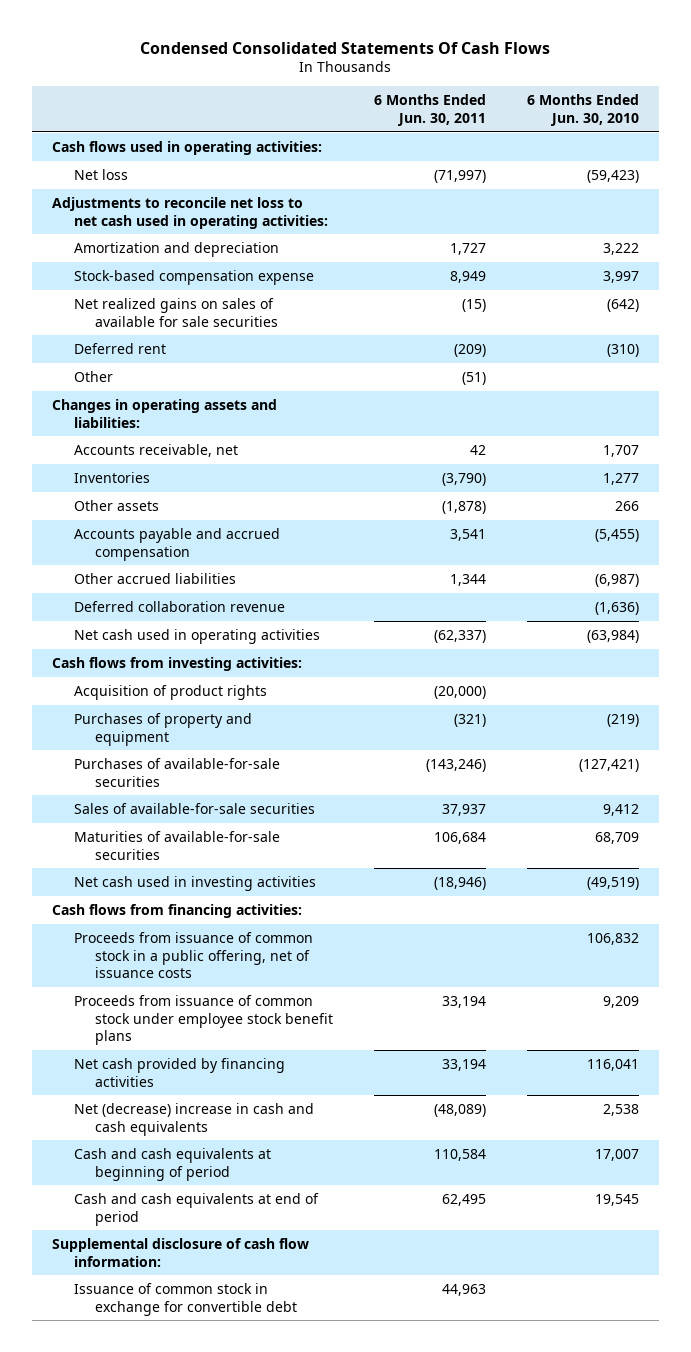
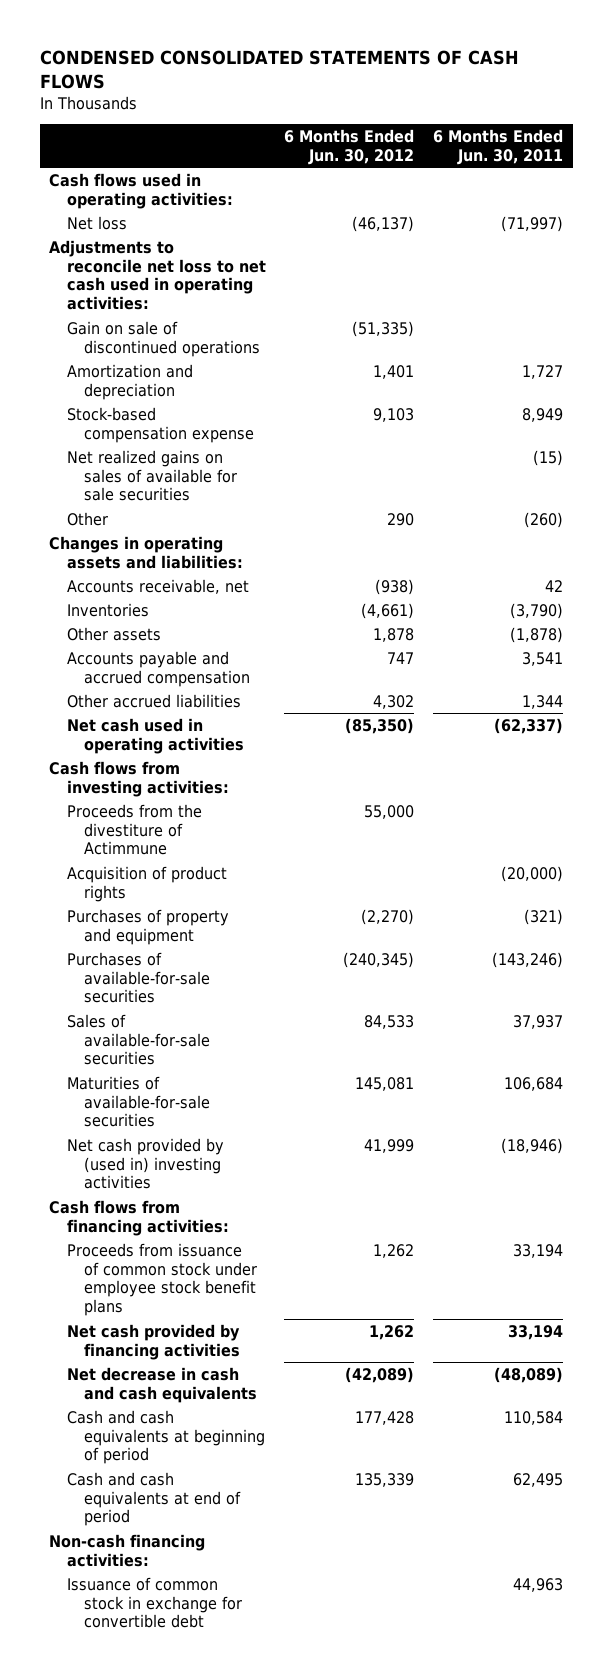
- Condensed Consolidated Statements Of Cash Flows
+ CONDENSED CONSOLIDATED STATEMENTS OF CASH FLOWS
- | 6 Months Ended Jun. 30, 2011 | 6 Months Ended Jun. 30, 2010
+ | 6 Months Ended Jun. 30, 2012 | 6 Months Ended Jun. 30, 2011
+ Gain on sale of discontinued operations | (51,335) |
- Deferred rent | (209) | (310)
- Other | (51) |
+ Other | 290 | (260)
- Deferred collaboration revenue | | (1,636)
+ Proceeds from the divestiture of Actimmune | 55,000 |
- Net cash used in investing activities | (18,946) | (49,519)
+ Net cash provided by (used in) investing activities | 41,999 | (18,946)
- Proceeds from issuance of common stock in a public offering, net of issuance costs | | 106,832
- Net (decrease) increase in cash and cash equivalents | (48,089) | 2,538
+ Net decrease in cash and cash equivalents | (42,089) | (48,089)
- Supplemental disclosure of cash flow information:
+ Non-cash financing activities:

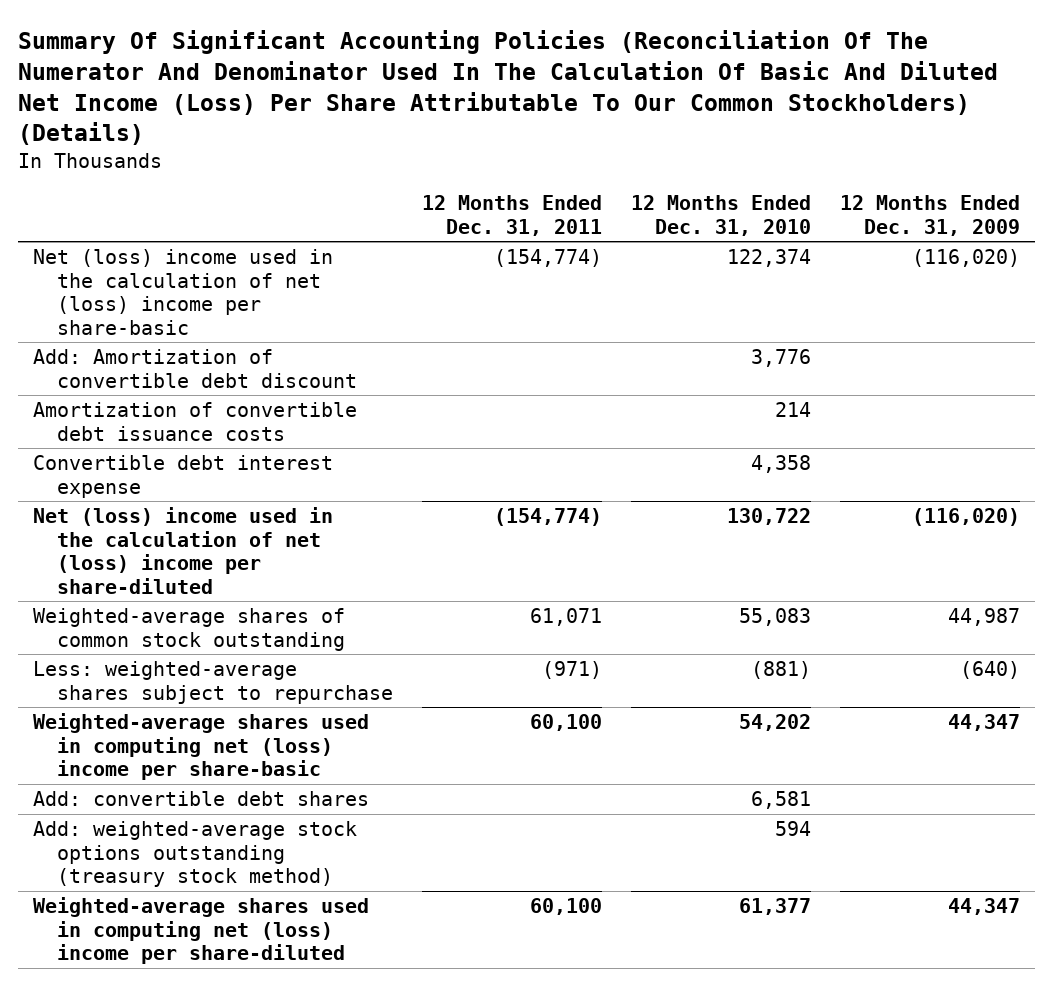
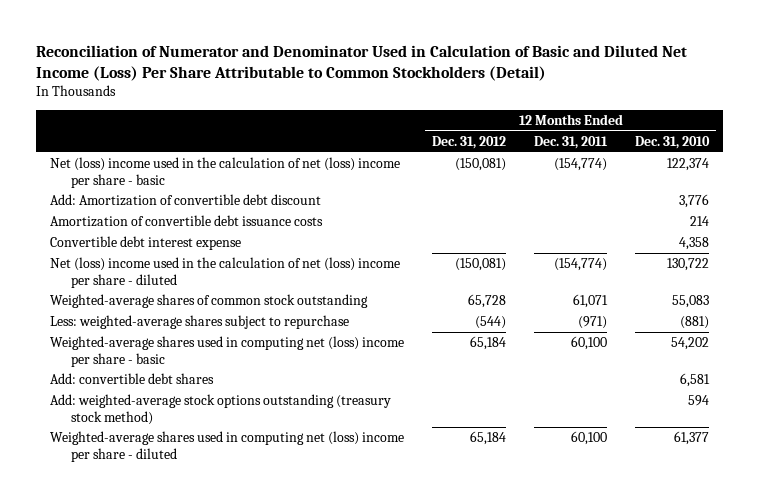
- Summary Of Significant Accounting Policies (Reconciliation Of The Numerator And Denominator Used In The Calculation Of Basic And Diluted Net Income (Loss) Per Share Attributable To Our Common Stockholders) (Details)
+ Reconciliation of Numerator and Denominator Used in Calculation of Basic and Diluted Net Income (Loss) Per Share Attributable to Common Stockholders (Detail)
- | 12 Months Ended Dec. 31, 2011 | 12 Months Ended Dec. 31, 2010 | 12 Months Ended Dec. 31, 2009
+ | 12 Months Ended Dec. 31, 2012 | 12 Months Ended Dec. 31, 2011 | 12 Months Ended Dec. 31, 2010
- Net (loss) income used in the calculation of net (loss) income per share-basic | (154,774) | 122,374 | (116,020)
+ Net (loss) income used in the calculation of net (loss) income per share - basic | (150,081) | (154,774) | 122,374
- Net (loss) income used in the calculation of net (loss) income per share-diluted | (154,774) | 130,722 | (116,020)
+ Net (loss) income used in the calculation of net (loss) income per share - diluted | (150,081) | (154,774) | 130,722
- Weighted-average shares used in computing net (loss) income per share-basic | 60,100 | 54,202 | 44,347
+ Weighted-average shares used in computing net (loss) income per share - basic | 65,184 | 60,100 | 54,202
- Weighted-average shares used in computing net (loss) income per share-diluted | 60,100 | 61,377 | 44,347
+ Weighted-average shares used in computing net (loss) income per share - diluted | 65,184 | 60,100 | 61,377

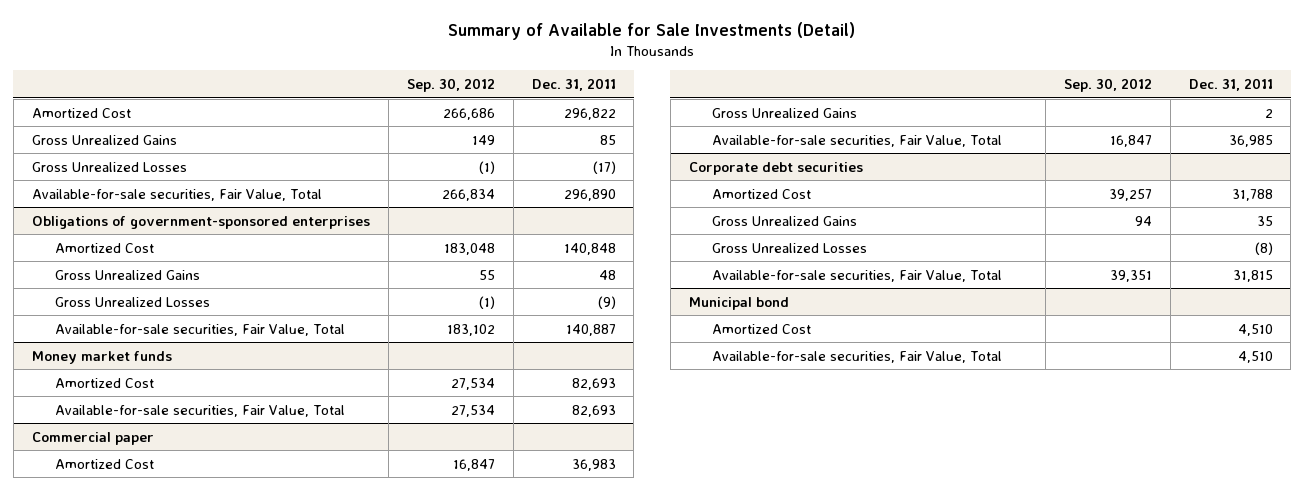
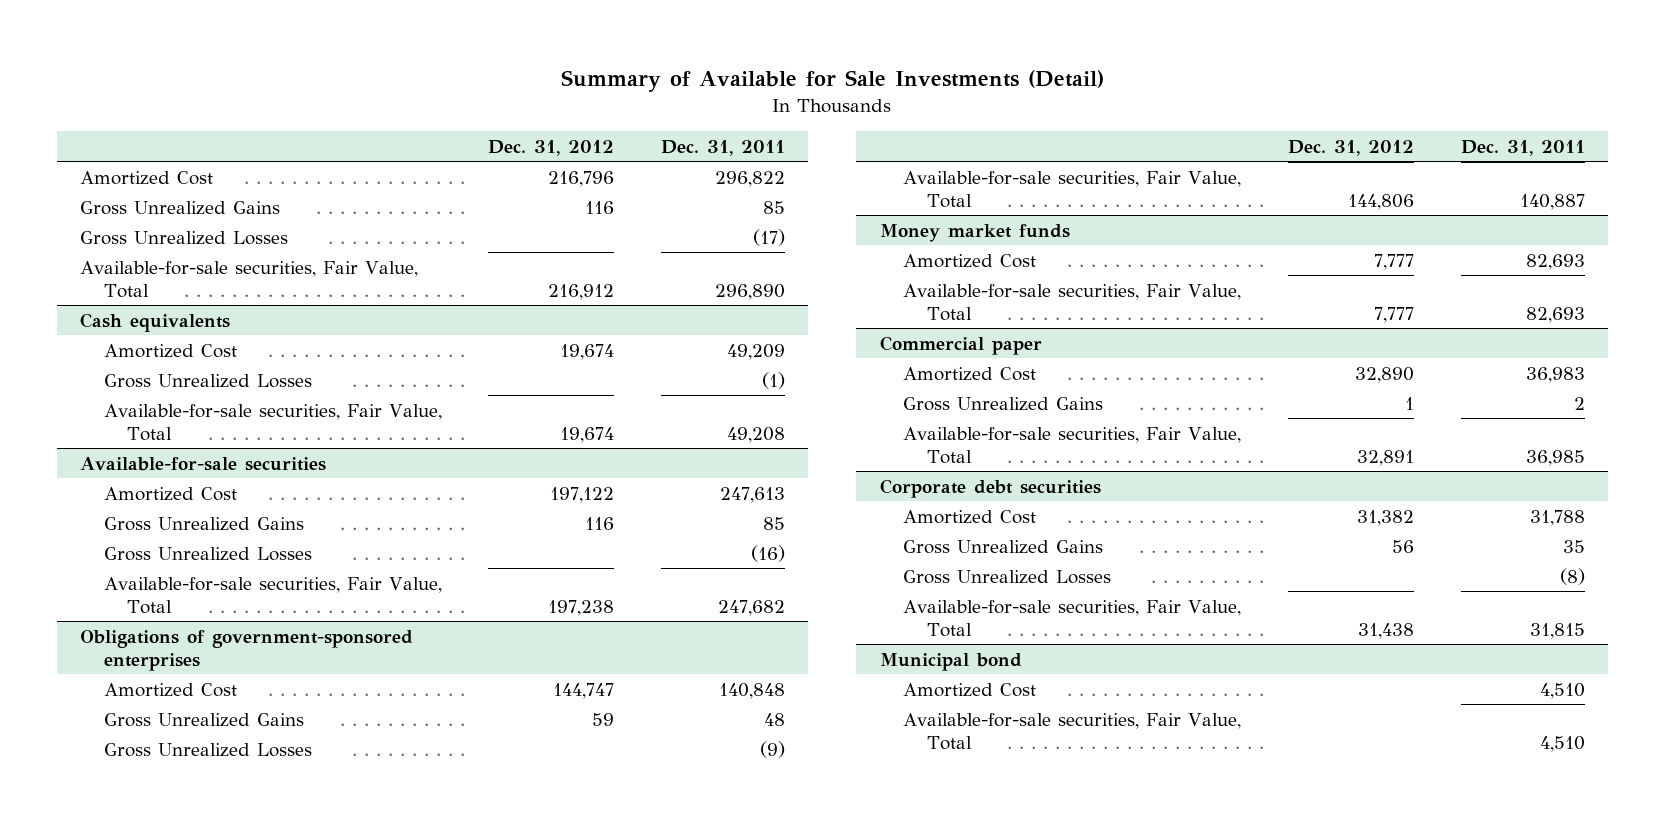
- | Sep. 30, 2012 | Dec. 31, 2011
+ | Dec. 31, 2012 | Dec. 31, 2011
+ Cash equivalents
+ Amortized Cost | 19,674 | 49,209
+ Gross Unrealized Losses | | (1)
+ Available-for-sale securities, Fair Value, Total | 19,674 | 49,208
+ Available-for-sale securities
+ Amortized Cost | 197,122 | 247,613
+ Gross Unrealized Gains | 116 | 85
+ Gross Unrealized Losses | | (16)
+ Available-for-sale securities, Fair Value, Total | 197,238 | 247,682

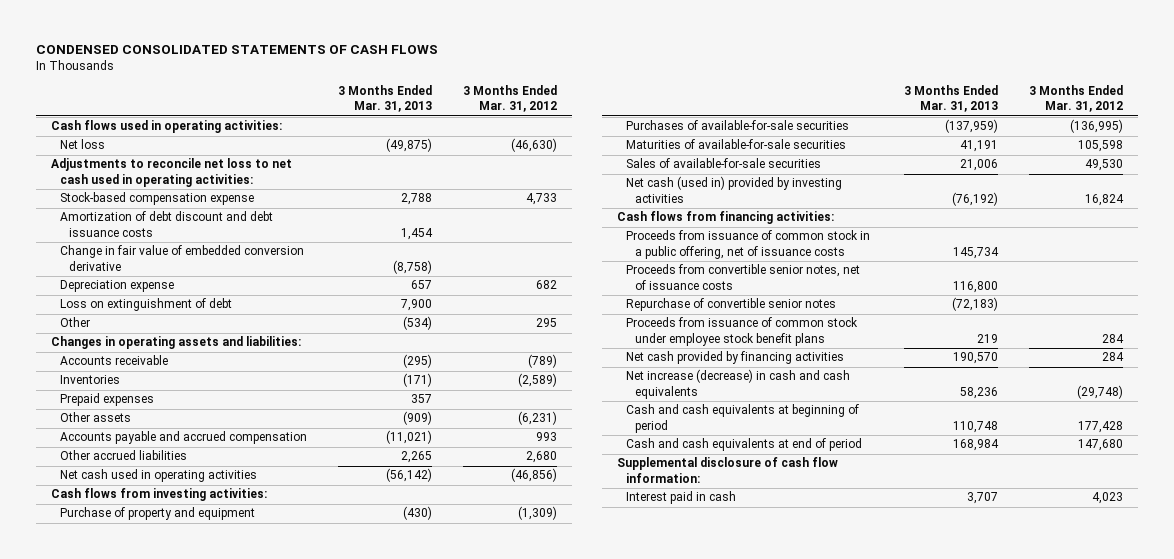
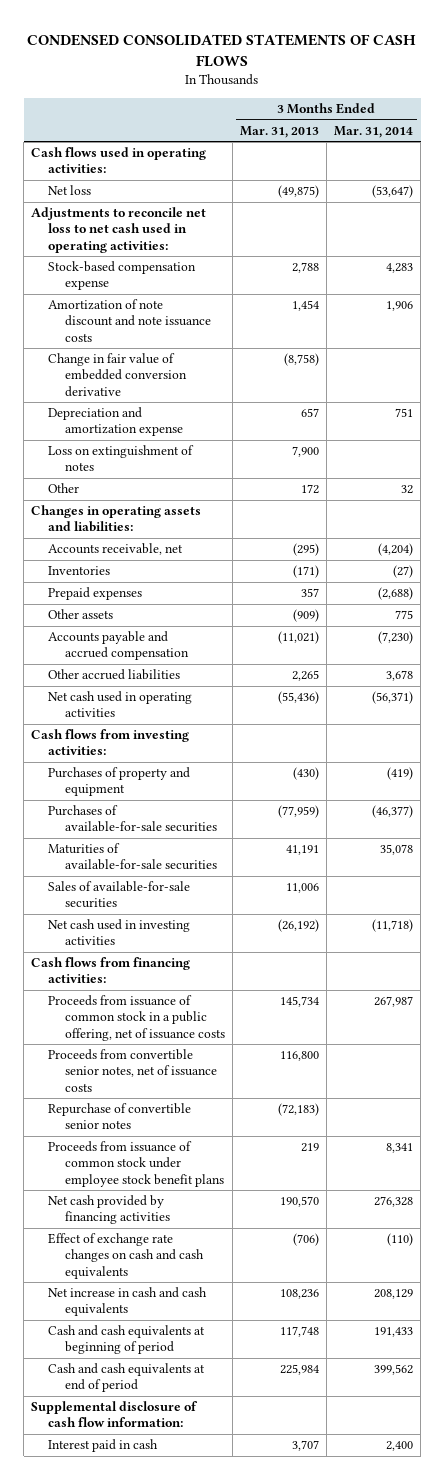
- | 3 Months Ended Mar. 31, 2013 | 3 Months Ended Mar. 31, 2012
+ | 3 Months Ended Mar. 31, 2013 | 3 Months Ended Mar. 31, 2014
- Amortization of debt discount and debt issuance costs | 1,454 |
+ Amortization of note discount and note issuance costs | 1,454 | 1,906
- Depreciation expense | 657 | 682
- Loss on extinguishment of debt | 7,900 |
- Other | (534) | 295
+ Depreciation and amortization expense | 657 | 751
+ Loss on extinguishment of notes | 7,900 |
+ Other | 172 | 32
- Accounts receivable | (295) | (789)
+ Accounts receivable, net | (295) | (4,204)
- Net cash used in operating activities | (56,142) | (46,856)
+ Net cash used in operating activities | (55,436) | (56,371)
- Purchase of property and equipment | (430) | (1,309)
- Purchases of available-for-sale securities | (137,959) | (136,995)
+ Purchases of property and equipment | (430) | (419)
+ Purchases of available-for-sale securities | (77,959) | (46,377)
- Sales of available-for-sale securities | 21,006 | 49,530
- Net cash (used in) provided by investing activities | (76,192) | 16,824
+ Sales of available-for-sale securities | 11,006 |
+ Net cash used in investing activities | (26,192) | (11,718)
- Net increase (decrease) in cash and cash equivalents | 58,236 | (29,748)
- Cash and cash equivalents at beginning of period | 110,748 | 177,428
- Cash and cash equivalents at end of period | 168,984 | 147,680
+ Effect of exchange rate changes on cash and cash equivalents | (706) | (110)
+ Net increase in cash and cash equivalents | 108,236 | 208,129
+ Cash and cash equivalents at beginning of period | 117,748 | 191,433
+ Cash and cash equivalents at end of period | 225,984 | 399,562

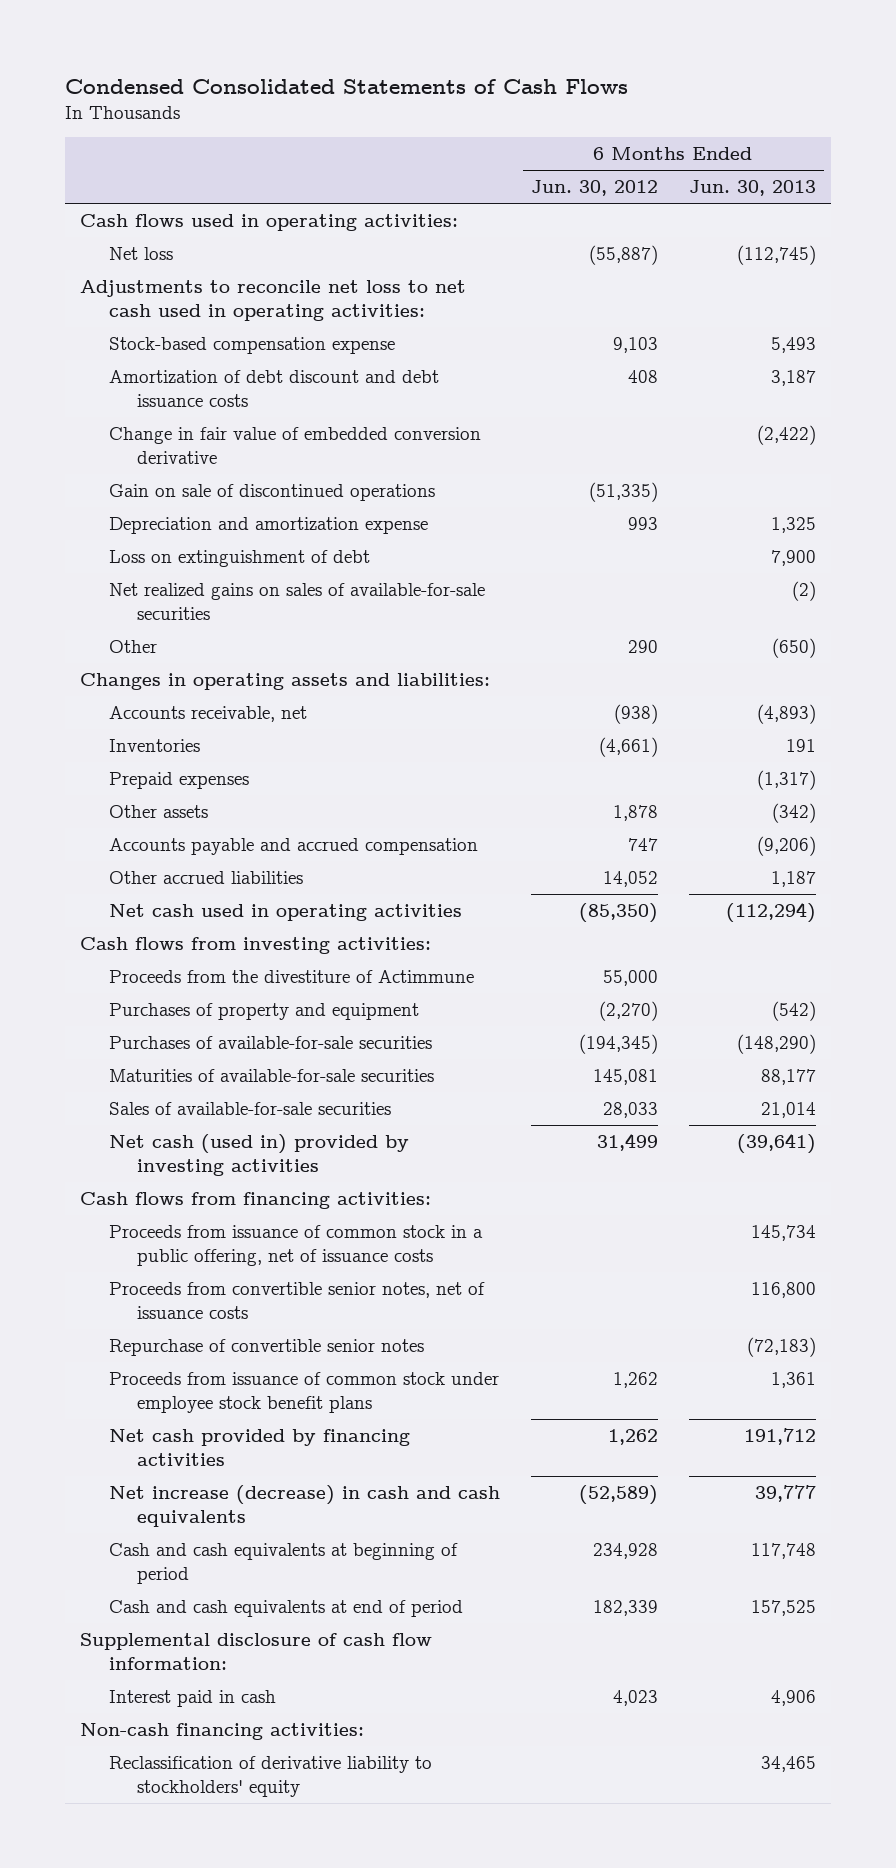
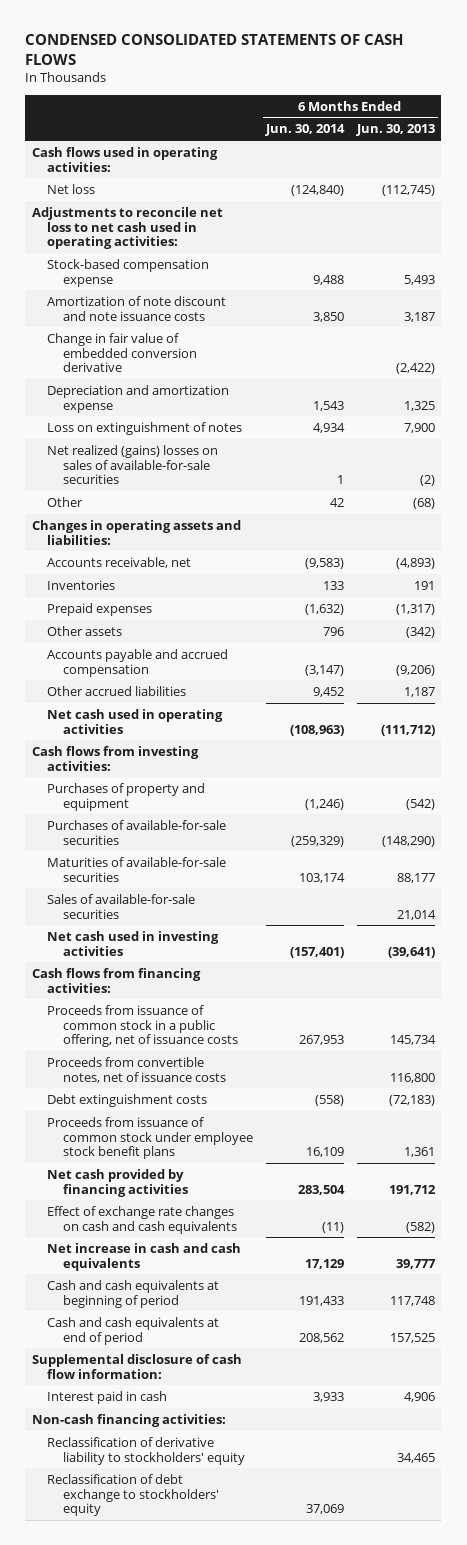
- Condensed Consolidated Statements of Cash Flows
+ CONDENSED CONSOLIDATED STATEMENTS OF CASH FLOWS
- | 6 Months Ended Jun. 30, 2012 | 6 Months Ended Jun. 30, 2013
+ | 6 Months Ended Jun. 30, 2014 | 6 Months Ended Jun. 30, 2013
- Amortization of debt discount and debt issuance costs | 408 | 3,187
+ Amortization of note discount and note issuance costs | 3,850 | 3,187
- Gain on sale of discontinued operations | (51,335) |
- Loss on extinguishment of debt | | 7,900
- Net realized gains on sales of available-for-sale securities | | (2)
- Other | 290 | (650)
+ Loss on extinguishment of notes | 4,934 | 7,900
+ Net realized (gains) losses on sales of available-for-sale securities | 1 | (2)
+ Other | 42 | (68)
- Net cash used in operating activities | (85,350) | (112,294)
+ Net cash used in operating activities | (108,963) | (111,712)
- Proceeds from the divestiture of Actimmune | 55,000 |
- Net cash (used in) provided by investing activities | 31,499 | (39,641)
+ Net cash used in investing activities | (157,401) | (39,641)
- Proceeds from convertible senior notes, net of issuance costs | | 116,800
- Repurchase of convertible senior notes | | (72,183)
+ Proceeds from convertible notes, net of issuance costs | | 116,800
+ Debt extinguishment costs | (558) | (72,183)
- Net increase (decrease) in cash and cash equivalents | (52,589) | 39,777
+ Effect of exchange rate changes on cash and cash equivalents | (11) | (582)
+ Net increase in cash and cash equivalents | 17,129 | 39,777
+ Reclassification of debt exchange to stockholders' equity | 37,069 |

